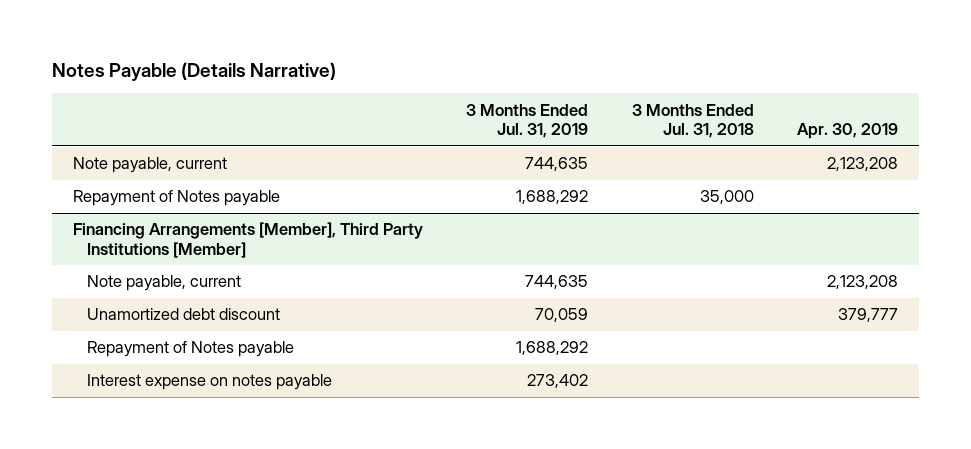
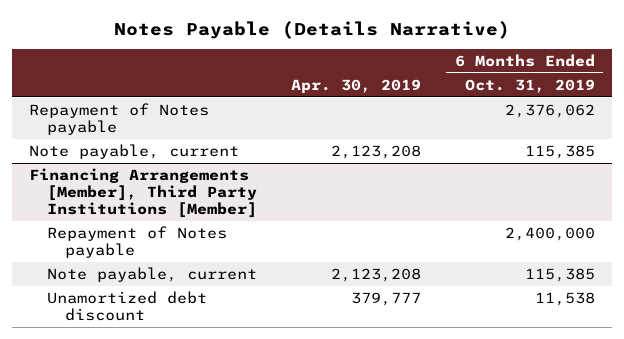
- | 3 Months Ended Jul. 31, 2019 | 3 Months Ended Jul. 31, 2018 | Apr. 30, 2019
+ | Apr. 30, 2019 | 6 Months Ended Oct. 31, 2019
moved down: Note payable, current | 2,123,208 | 115,385
@ Financing Arrangements [Member], Third Party Institutions [Member]
moved up: Repayment of Notes payable | | 2,400,000
- Interest expense on notes payable | 273,402 | |

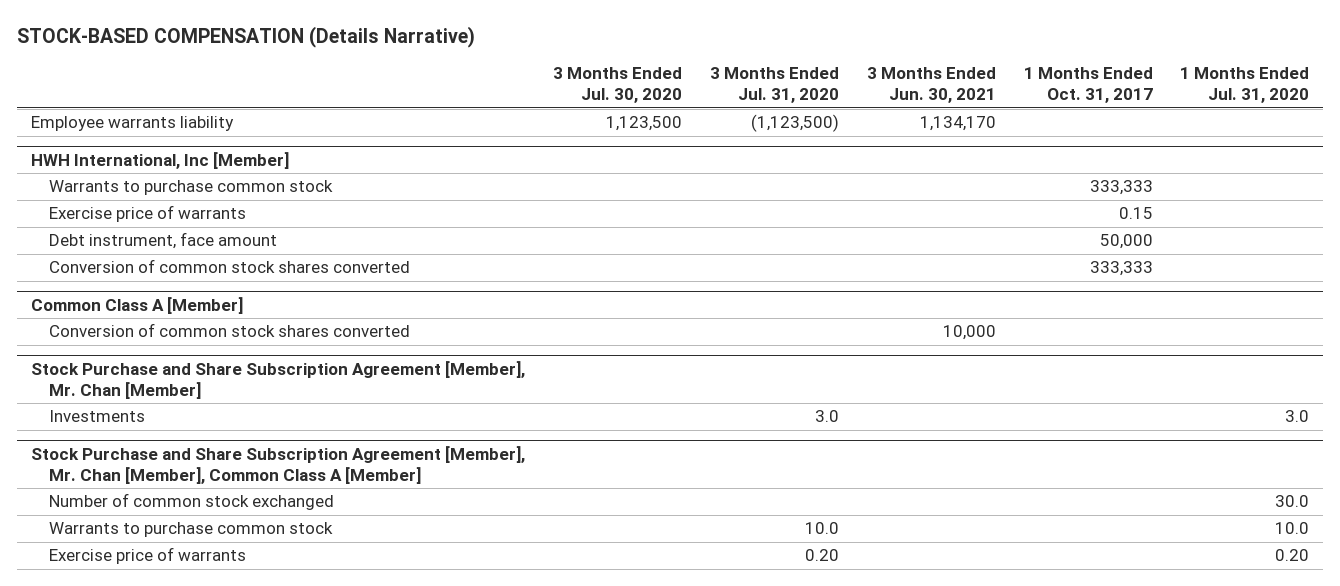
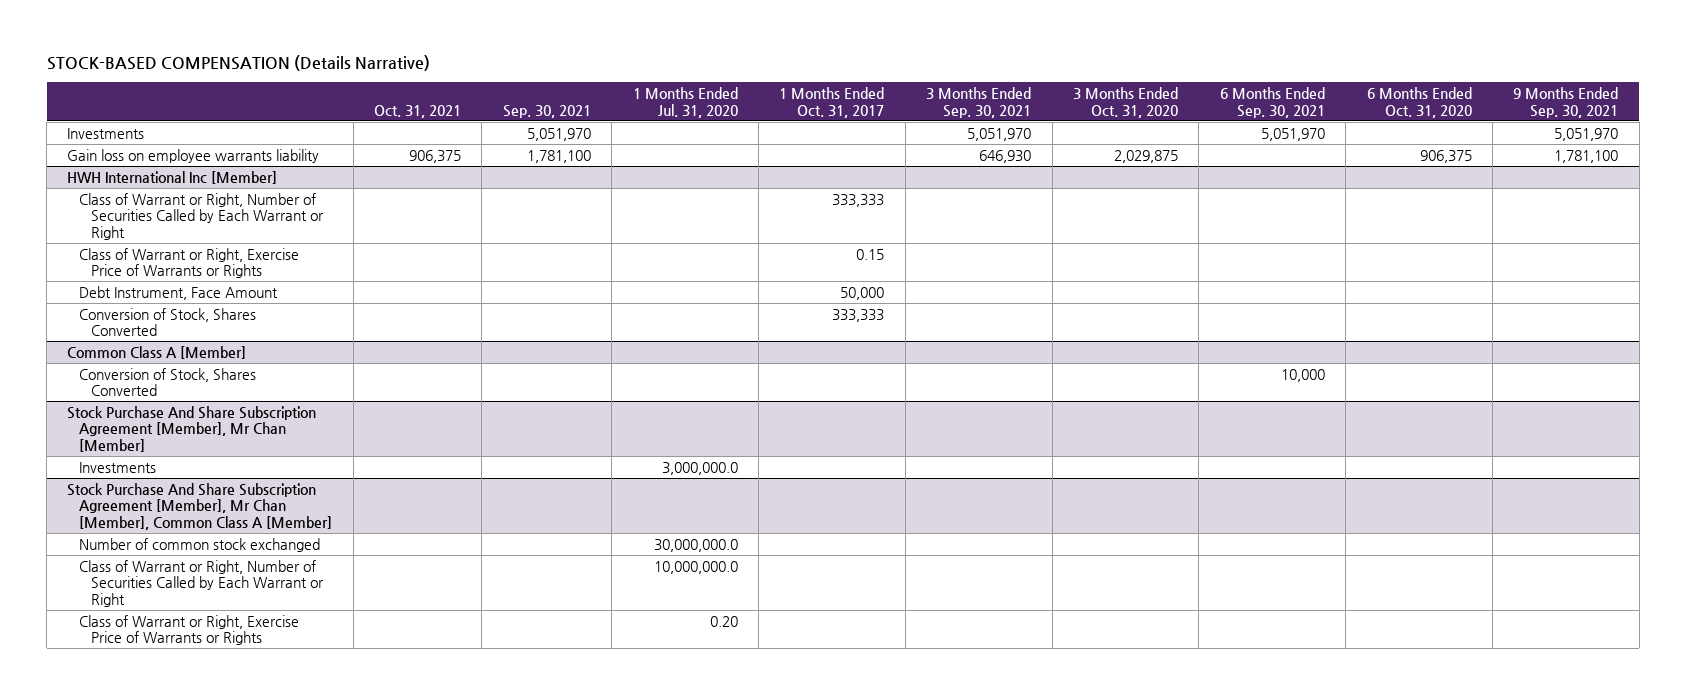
- | 3 Months Ended Jul. 30, 2020 | 3 Months Ended Jul. 31, 2020 | 3 Months Ended Jun. 30, 2021 | 1 Months Ended Oct. 31, 2017 | 1 Months Ended Jul. 31, 2020
+ | Oct. 31, 2021 | Sep. 30, 2021 | 1 Months Ended Jul. 31, 2020 | 1 Months Ended Oct. 31, 2017 | 3 Months Ended Sep. 30, 2021 | 3 Months Ended Oct. 31, 2020 | 6 Months Ended Sep. 30, 2021 | 6 Months Ended Oct. 31, 2020 | 9 Months Ended Sep. 30, 2021
- Employee warrants liability | 1,123,500 | (1,123,500) | 1,134,170 | |
- HWH International, Inc [Member]
- Warrants to purchase common stock | | | | 333,333 |
- Exercise price of warrants | | | | 0.15 |
- Debt instrument, face amount | | | | 50,000 |
- Conversion of common stock shares converted | | | | 333,333 |
+ Investments | | 5,051,970 | | | 5,051,970 | | 5,051,970 | | 5,051,970
+ Gain loss on employee warrants liability | 906,375 | 1,781,100 | | | 646,930 | 2,029,875 | | 906,375 | 1,781,100
+ HWH International Inc [Member]
+ Class of Warrant or Right, Number of Securities Called by Each Warrant or Right | | | | 333,333 | | | | |
+ Class of Warrant or Right, Exercise Price of Warrants or Rights | | | | 0.15 | | | | |
+ Debt Instrument, Face Amount | | | | 50,000 | | | | |
+ Conversion of Stock, Shares Converted | | | | 333,333 | | | | |
@ Common Class A [Member]
- Conversion of common stock shares converted | | | 10,000 | |
- Stock Purchase and Share Subscription Agreement [Member], Mr. Chan [Member]
- Investments | | 3.0 | | | 3.0
- Stock Purchase and Share Subscription Agreement [Member], Mr. Chan [Member], Common Class A [Member]
- Number of common stock exchanged | | | | | 30.0
- Warrants to purchase common stock | | 10.0 | | | 10.0
- Exercise price of warrants | | 0.20 | | | 0.20
@ Common Class A [Member]
+ Conversion of Stock, Shares Converted | | | | | | | 10,000 | |
+ Stock Purchase And Share Subscription Agreement [Member], Mr Chan [Member]
+ Investments | | | 3,000,000.0 | | | | | |
+ Stock Purchase And Share Subscription Agreement [Member], Mr Chan [Member], Common Class A [Member]
+ Number of common stock exchanged | | | 30,000,000.0 | | | | | |
+ Class of Warrant or Right, Number of Securities Called by Each Warrant or Right | | | 10,000,000.0 | | | | | |
+ Class of Warrant or Right, Exercise Price of Warrants or Rights | | | 0.20 | | | | | |

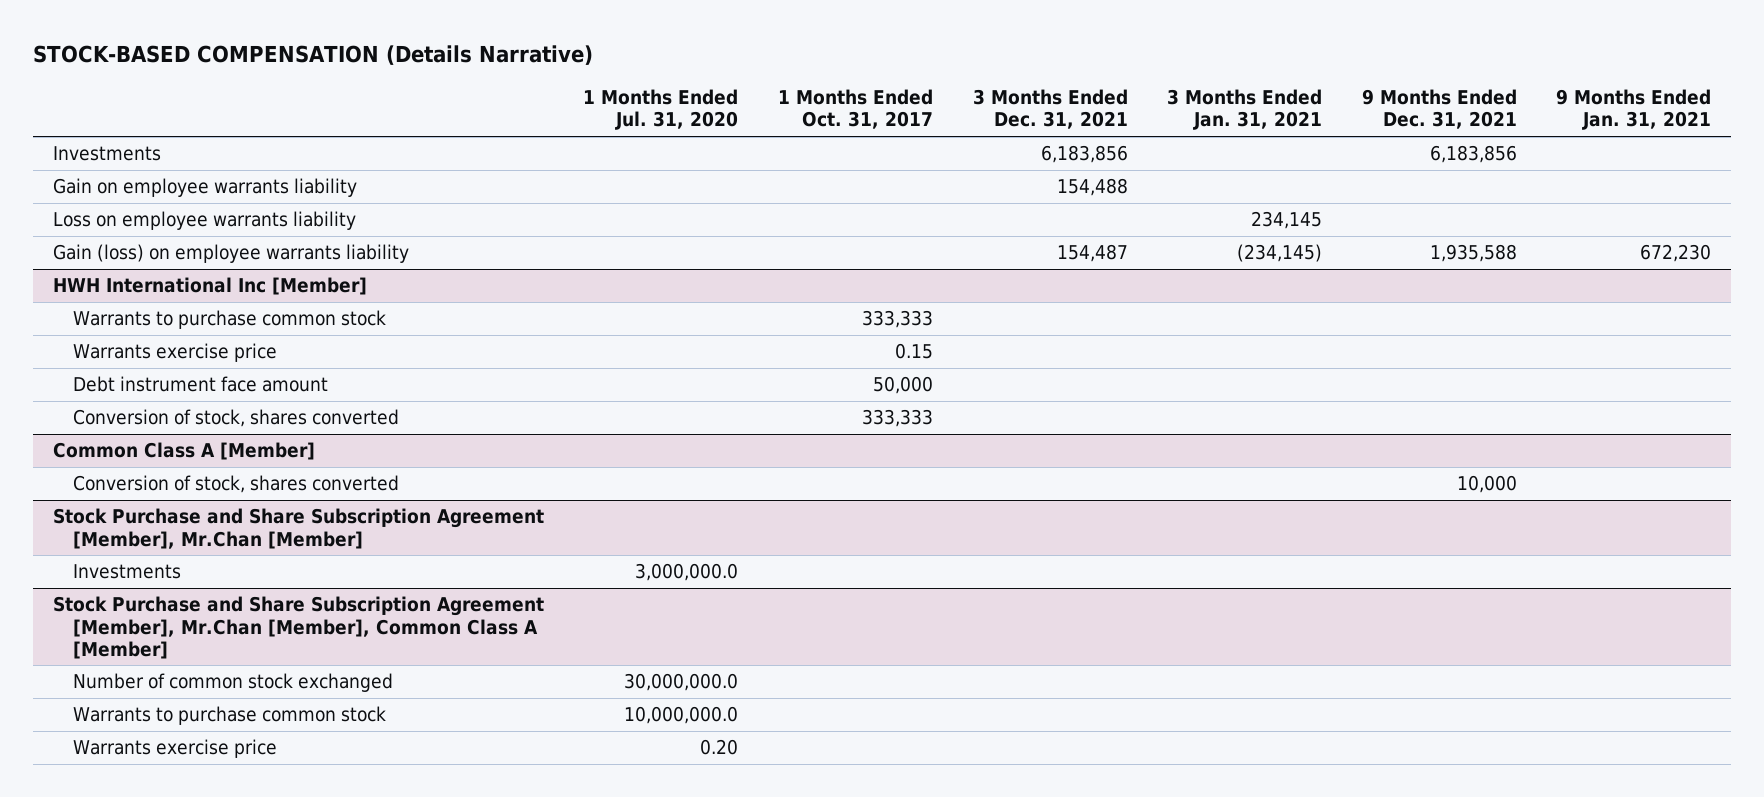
- | Oct. 31, 2021 | Sep. 30, 2021 | 1 Months Ended Jul. 31, 2020 | 1 Months Ended Oct. 31, 2017 | 3 Months Ended Sep. 30, 2021 | 3 Months Ended Oct. 31, 2020 | 6 Months Ended Sep. 30, 2021 | 6 Months Ended Oct. 31, 2020 | 9 Months Ended Sep. 30, 2021
+ | 1 Months Ended Jul. 31, 2020 | 1 Months Ended Oct. 31, 2017 | 3 Months Ended Dec. 31, 2021 | 3 Months Ended Jan. 31, 2021 | 9 Months Ended Dec. 31, 2021 | 9 Months Ended Jan. 31, 2021
- Gain loss on employee warrants liability | 906,375 | 1,781,100 | | | 646,930 | 2,029,875 | | 906,375 | 1,781,100
+ Gain on employee warrants liability | | | 154,488 | | |
+ Loss on employee warrants liability | | | | 234,145 | |
+ Gain (loss) on employee warrants liability | | | 154,487 | (234,145) | 1,935,588 | 672,230
@ HWH International Inc [Member]
- Class of Warrant or Right, Number of Securities Called by Each Warrant or Right | | | | 333,333 | | | | |
- Class of Warrant or Right, Exercise Price of Warrants or Rights | | | | 0.15 | | | | |
- Debt Instrument, Face Amount | | | | 50,000 | | | | |
- Conversion of Stock, Shares Converted | | | | 333,333 | | | | |
+ Warrants to purchase common stock | | 333,333 | | | |
+ Warrants exercise price | | 0.15 | | | |
+ Debt instrument face amount | | 50,000 | | | |
+ Conversion of stock, shares converted | | 333,333 | | | |
@ Common Class A [Member]
- Conversion of Stock, Shares Converted | | | | | | | 10,000 | |
- Stock Purchase And Share Subscription Agreement [Member], Mr Chan [Member]
@ Common Class A [Member]
+ Conversion of stock, shares converted | | | | | 10,000 |
+ Stock Purchase and Share Subscription Agreement [Member], Mr.Chan [Member]
- Stock Purchase And Share Subscription Agreement [Member], Mr Chan [Member], Common Class A [Member]
+ Stock Purchase and Share Subscription Agreement [Member], Mr.Chan [Member], Common Class A [Member]
- Class of Warrant or Right, Number of Securities Called by Each Warrant or Right | | | 10,000,000.0 | | | | | |
- Class of Warrant or Right, Exercise Price of Warrants or Rights | | | 0.20 | | | | | |
+ Warrants to purchase common stock | 10,000,000.0 | | | | |
+ Warrants exercise price | 0.20 | | | | |

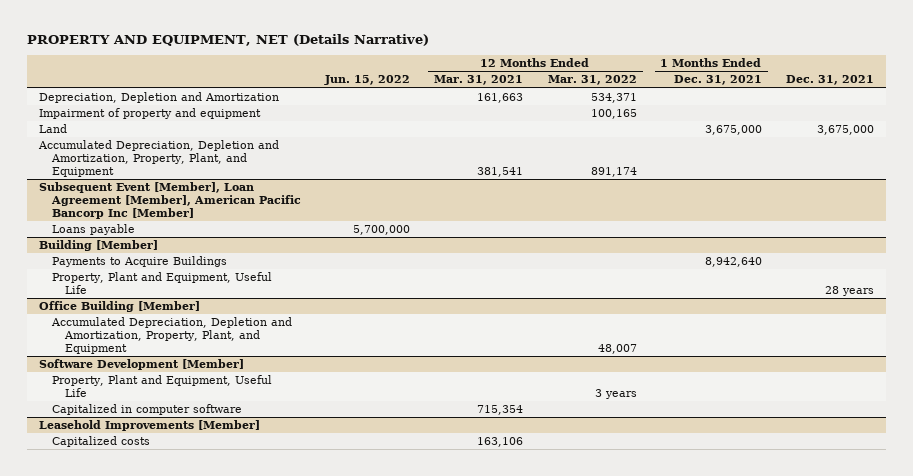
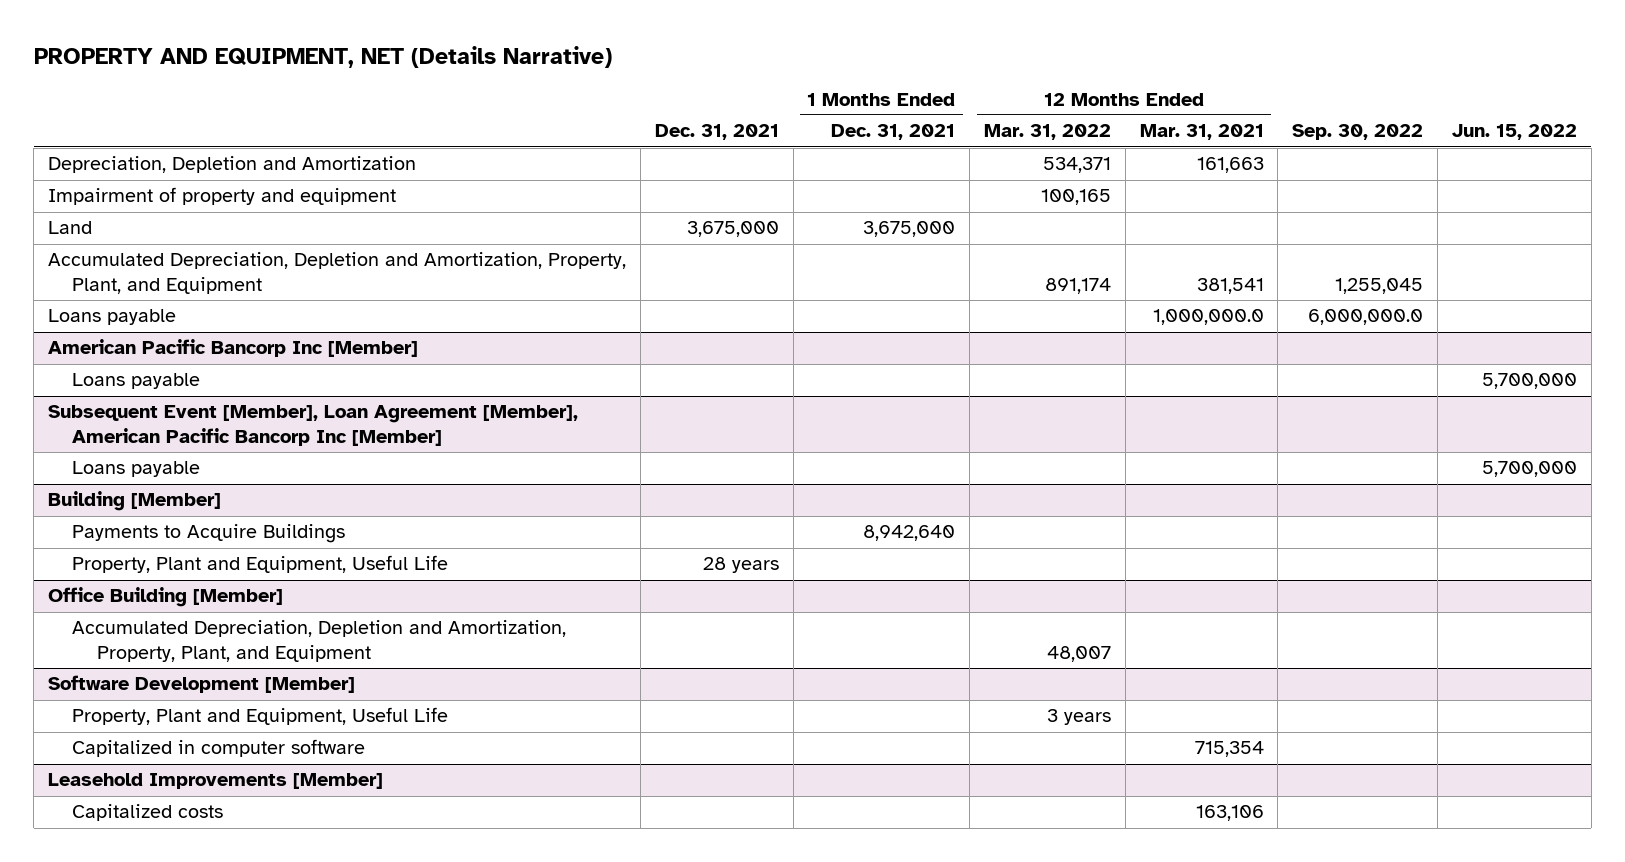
- | Jun. 15, 2022 | 12 Months Ended Mar. 31, 2021 | 12 Months Ended Mar. 31, 2022 | 1 Months Ended Dec. 31, 2021 | Dec. 31, 2021
+ | Dec. 31, 2021 | 1 Months Ended Dec. 31, 2021 | 12 Months Ended Mar. 31, 2022 | 12 Months Ended Mar. 31, 2021 | Sep. 30, 2022 | Jun. 15, 2022
+ Loans payable | | | | 1,000,000.0 | 6,000,000.0 |
+ American Pacific Bancorp Inc [Member]
+ Loans payable | | | | | | 5,700,000

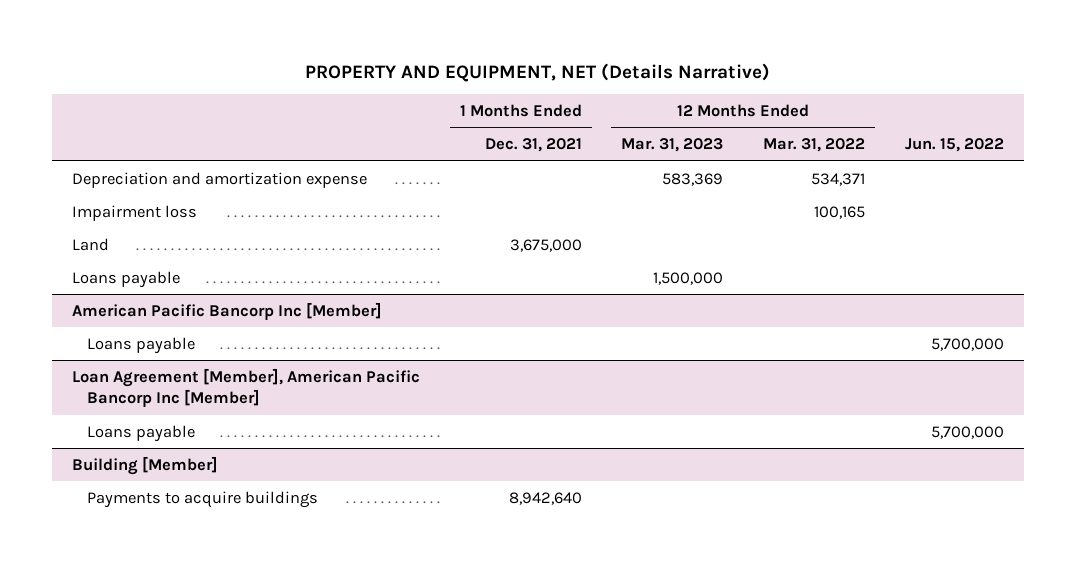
- | Dec. 31, 2021 | 1 Months Ended Dec. 31, 2021 | 12 Months Ended Mar. 31, 2022 | 12 Months Ended Mar. 31, 2021 | Sep. 30, 2022 | Jun. 15, 2022
+ | 1 Months Ended Dec. 31, 2021 | 12 Months Ended Mar. 31, 2023 | 12 Months Ended Mar. 31, 2022 | Jun. 15, 2022
- Depreciation, Depletion and Amortization | | | 534,371 | 161,663 | |
- Impairment of property and equipment | | | 100,165 | | |
+ Depreciation and amortization expense | | 583,369 | 534,371 |
+ Impairment loss | | | 100,165 |
- Accumulated Depreciation, Depletion and Amortization, Property, Plant, and Equipment | | | 891,174 | 381,541 | 1,255,045 |
- Subsequent Event [Member], Loan Agreement [Member], American Pacific Bancorp Inc [Member]
+ Loan Agreement [Member], American Pacific Bancorp Inc [Member]
@ Building [Member]
- Payments to Acquire Buildings | | 8,942,640 | | | |
- Property, Plant and Equipment, Useful Life | 28 years | | | | |
- Office Building [Member]
- Accumulated Depreciation, Depletion and Amortization, Property, Plant, and Equipment | | | 48,007 | | |
- Software Development [Member]
- Property, Plant and Equipment, Useful Life | | | 3 years | | |
- Capitalized in computer software | | | | 715,354 | |
- Leasehold Improvements [Member]
- Capitalized costs | | | | 163,106 | |
@ Building [Member]
+ Payments to acquire buildings | 8,942,640 | | |

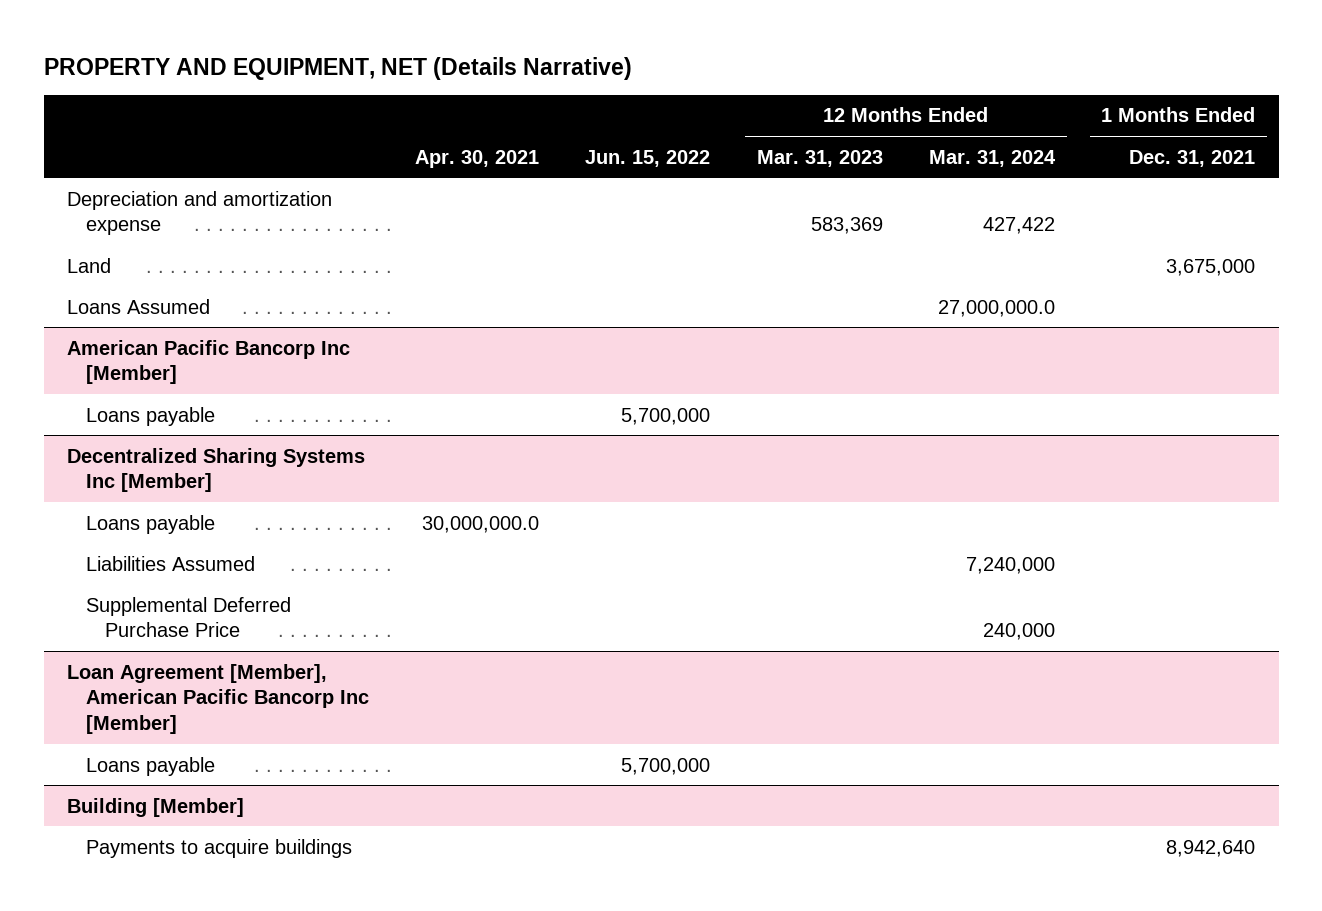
- | 1 Months Ended Dec. 31, 2021 | 12 Months Ended Mar. 31, 2023 | 12 Months Ended Mar. 31, 2022 | Jun. 15, 2022
+ | Apr. 30, 2021 | Jun. 15, 2022 | 12 Months Ended Mar. 31, 2023 | 12 Months Ended Mar. 31, 2024 | 1 Months Ended Dec. 31, 2021
- Impairment loss | | | 100,165 |
- Loans payable | | 1,500,000 | |
+ Loans Assumed | | | | 27,000,000.0 |
+ Decentralized Sharing Systems Inc [Member]
+ Loans payable | 30,000,000.0 | | | |
+ Liabilities Assumed | | | | 7,240,000 |
+ Supplemental Deferred Purchase Price | | | | 240,000 |

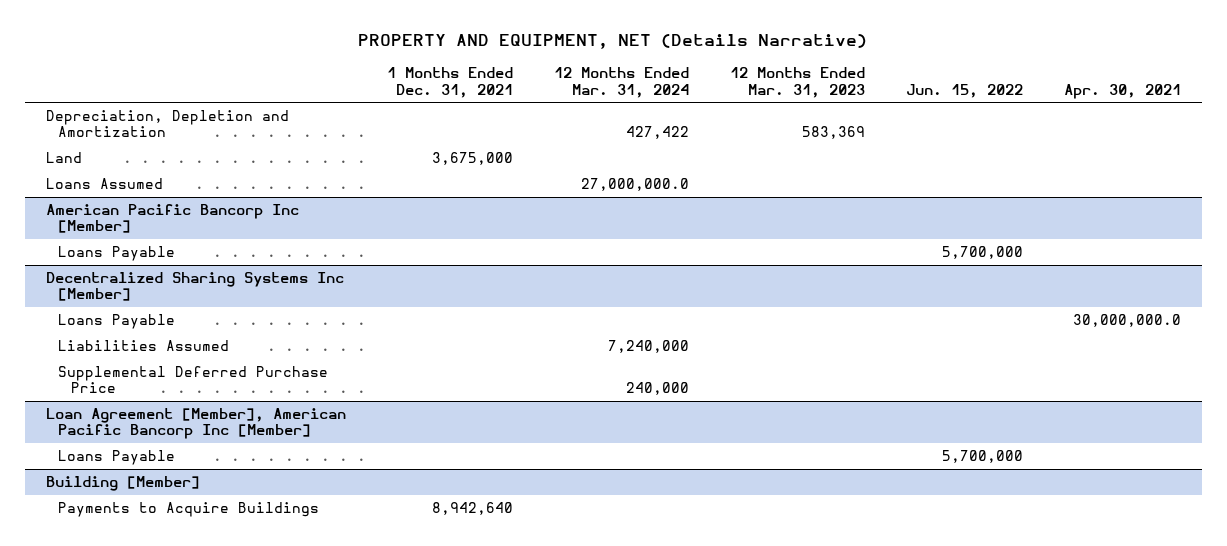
- | Apr. 30, 2021 | Jun. 15, 2022 | 12 Months Ended Mar. 31, 2023 | 12 Months Ended Mar. 31, 2024 | 1 Months Ended Dec. 31, 2021
+ | 1 Months Ended Dec. 31, 2021 | 12 Months Ended Mar. 31, 2024 | 12 Months Ended Mar. 31, 2023 | Jun. 15, 2022 | Apr. 30, 2021
- Depreciation and amortization expense | | | 583,369 | 427,422 |
+ Depreciation, Depletion and Amortization | | 427,422 | 583,369 | |
@ American Pacific Bancorp Inc [Member]
- Loans payable | | 5,700,000 | | |
+ Loans Payable | | | | 5,700,000 |
@ Decentralized Sharing Systems Inc [Member]
- Loans payable | 30,000,000.0 | | | |
+ Loans Payable | | | | | 30,000,000.0
@ Loan Agreement [Member], American Pacific Bancorp Inc [Member]
- Loans payable | | 5,700,000 | | |
+ Loans Payable | | | | 5,700,000 |
@ Building [Member]
- Payments to acquire buildings | | | | | 8,942,640
+ Payments to Acquire Buildings | 8,942,640 | | | |

